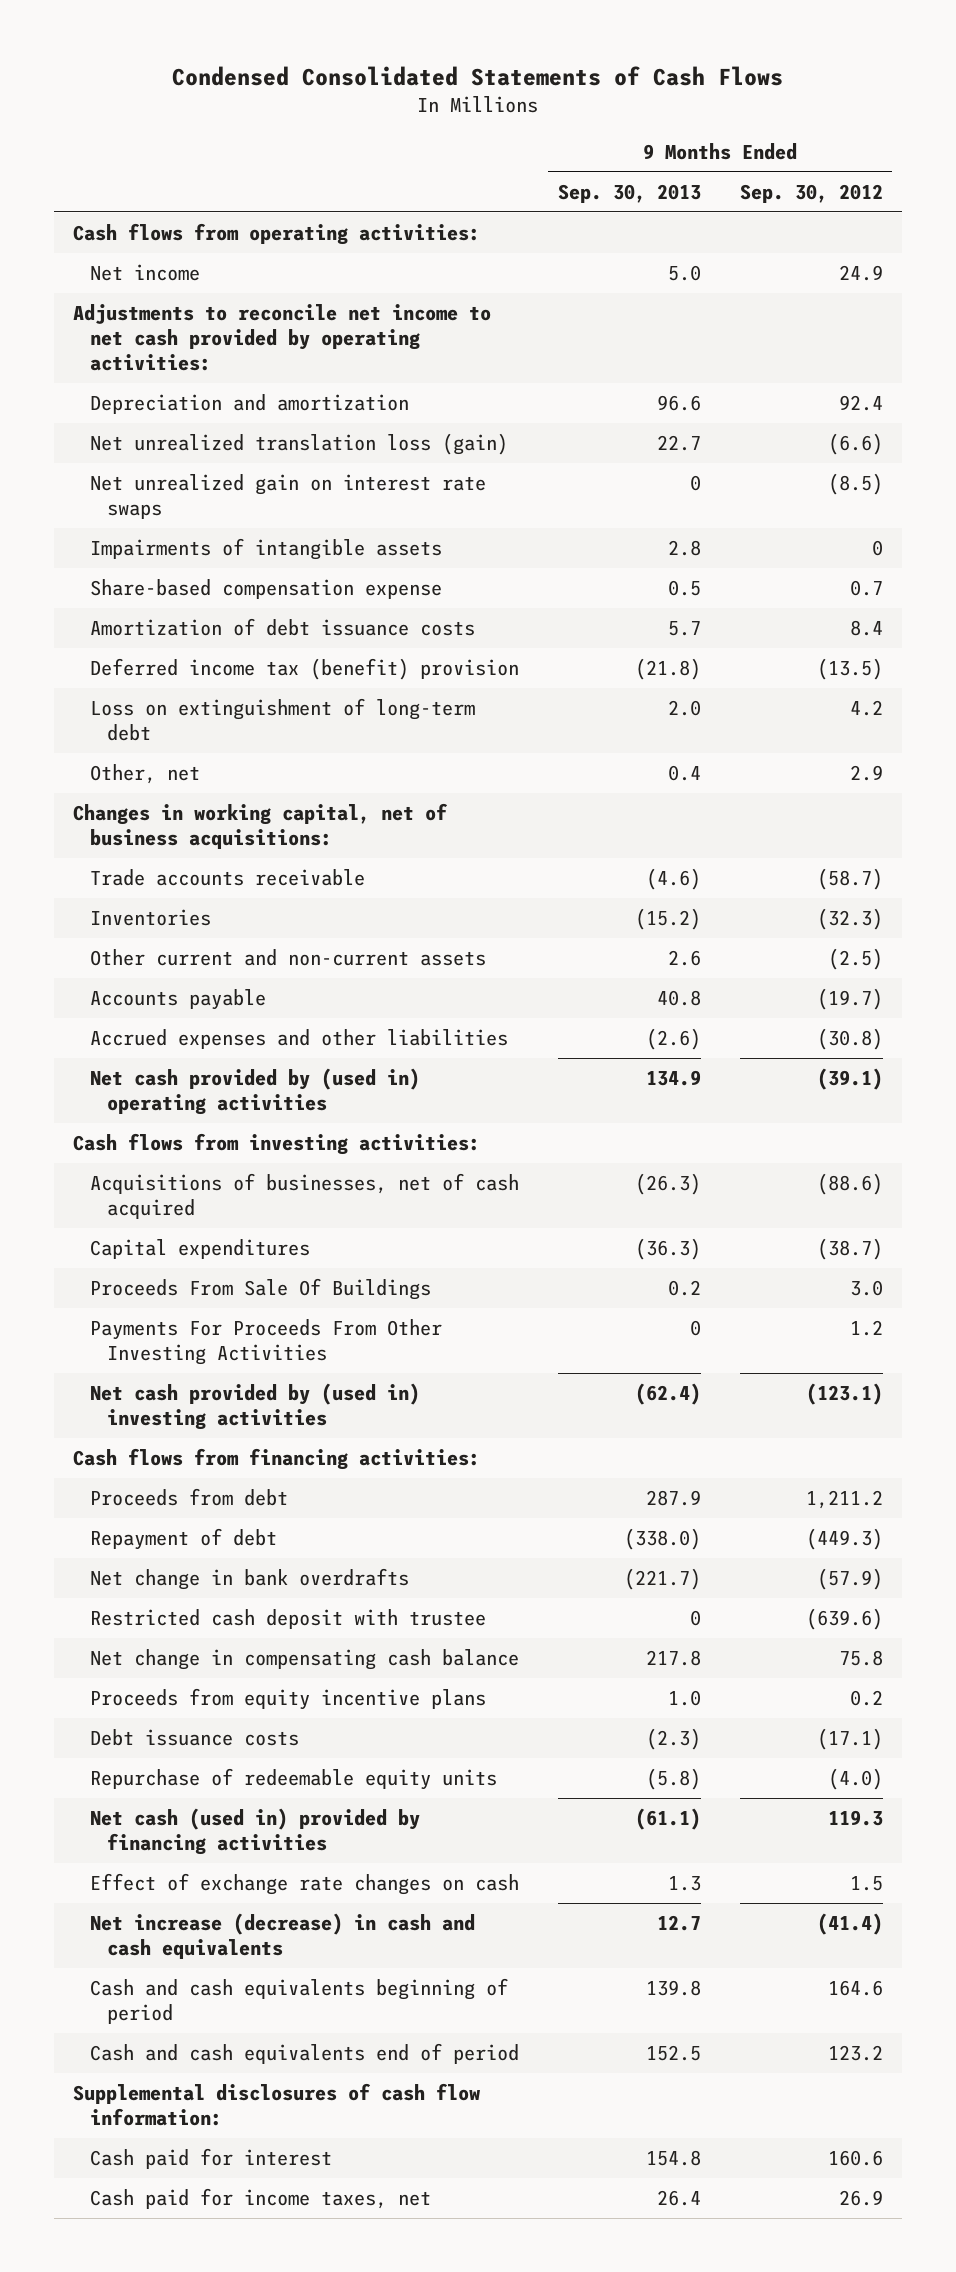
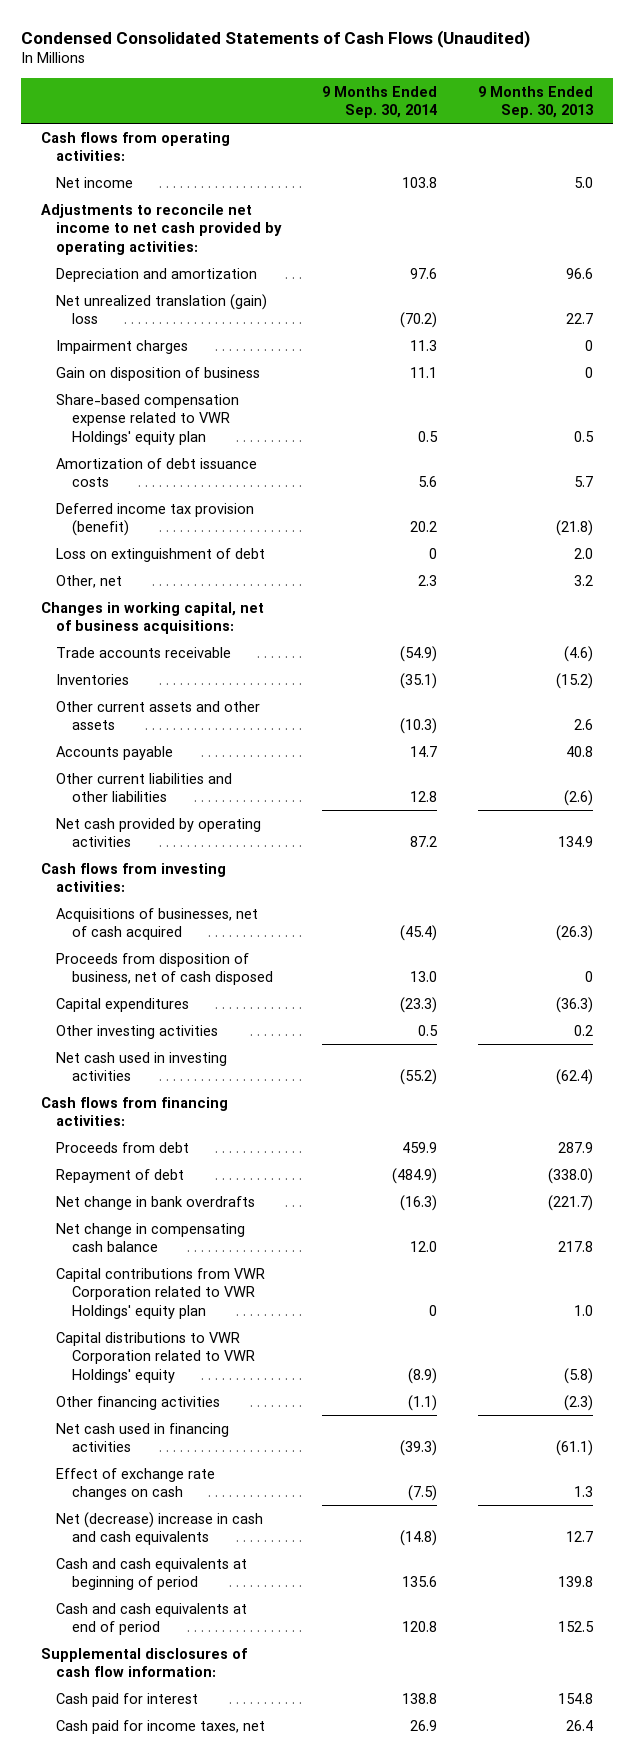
- Condensed Consolidated Statements of Cash Flows
+ Condensed Consolidated Statements of Cash Flows (Unaudited)
- | 9 Months Ended Sep. 30, 2013 | 9 Months Ended Sep. 30, 2012
+ | 9 Months Ended Sep. 30, 2014 | 9 Months Ended Sep. 30, 2013
- Net unrealized translation loss (gain) | 22.7 | (6.6)
- Net unrealized gain on interest rate swaps | 0 | (8.5)
- Impairments of intangible assets | 2.8 | 0
- Share-based compensation expense | 0.5 | 0.7
+ Net unrealized translation (gain) loss | (70.2) | 22.7
+ Impairment charges | 11.3 | 0
+ Gain on disposition of business | 11.1 | 0
+ Share-based compensation expense related to VWR Holdings' equity plan | 0.5 | 0.5
- Deferred income tax (benefit) provision | (21.8) | (13.5)
- Loss on extinguishment of long-term debt | 2.0 | 4.2
- Other, net | 0.4 | 2.9
+ Deferred income tax provision (benefit) | 20.2 | (21.8)
+ Loss on extinguishment of debt | 0 | 2.0
+ Other, net | 2.3 | 3.2
- Other current and non-current assets | 2.6 | (2.5)
+ Other current assets and other assets | (10.3) | 2.6
- Accrued expenses and other liabilities | (2.6) | (30.8)
- Net cash provided by (used in) operating activities | 134.9 | (39.1)
+ Other current liabilities and other liabilities | 12.8 | (2.6)
+ Net cash provided by operating activities | 87.2 | 134.9
+ Proceeds from disposition of business, net of cash disposed | 13.0 | 0
- Proceeds From Sale Of Buildings | 0.2 | 3.0
- Payments For Proceeds From Other Investing Activities | 0 | 1.2
- Net cash provided by (used in) investing activities | (62.4) | (123.1)
+ Other investing activities | 0.5 | 0.2
+ Net cash used in investing activities | (55.2) | (62.4)
- Restricted cash deposit with trustee | 0 | (639.6)
- Proceeds from equity incentive plans | 1.0 | 0.2
- Debt issuance costs | (2.3) | (17.1)
- Repurchase of redeemable equity units | (5.8) | (4.0)
- Net cash (used in) provided by financing activities | (61.1) | 119.3
+ Capital contributions from VWR Corporation related to VWR Holdings' equity plan | 0 | 1.0
+ Capital distributions to VWR Corporation related to VWR Holdings' equity | (8.9) | (5.8)
+ Other financing activities | (1.1) | (2.3)
+ Net cash used in financing activities | (39.3) | (61.1)
- Net increase (decrease) in cash and cash equivalents | 12.7 | (41.4)
- Cash and cash equivalents beginning of period | 139.8 | 164.6
- Cash and cash equivalents end of period | 152.5 | 123.2
+ Net (decrease) increase in cash and cash equivalents | (14.8) | 12.7
+ Cash and cash equivalents at beginning of period | 135.6 | 139.8
+ Cash and cash equivalents at end of period | 120.8 | 152.5

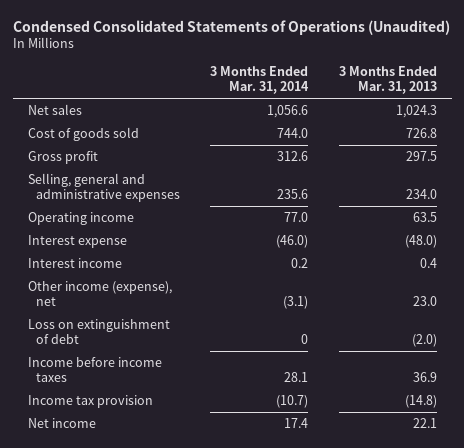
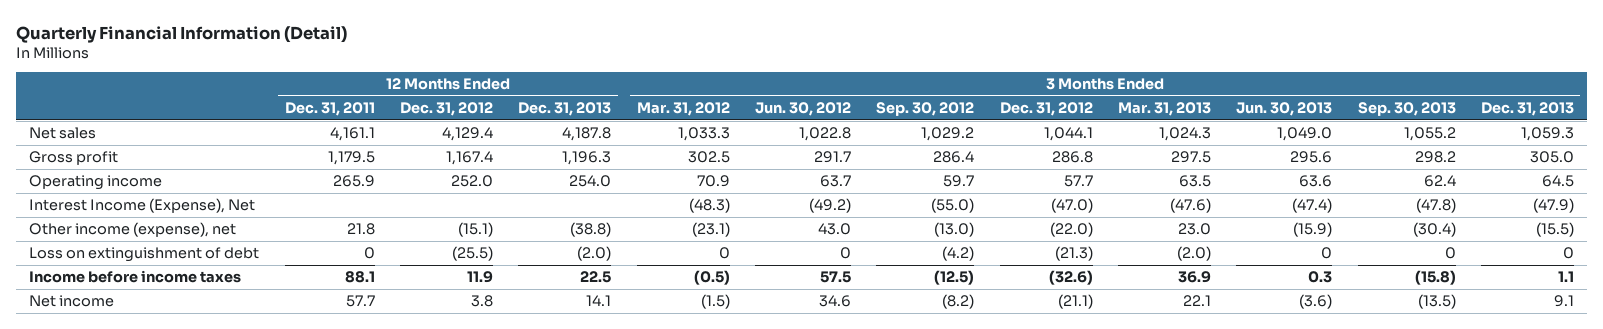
- Condensed Consolidated Statements of Operations (Unaudited)
+ Quarterly Financial Information (Detail)
- | 3 Months Ended Mar. 31, 2014 | 3 Months Ended Mar. 31, 2013
+ | 12 Months Ended Dec. 31, 2011 | 12 Months Ended Dec. 31, 2012 | 12 Months Ended Dec. 31, 2013 | 3 Months Ended Mar. 31, 2012 | 3 Months Ended Jun. 30, 2012 | 3 Months Ended Sep. 30, 2012 | 3 Months Ended Dec. 31, 2012 | 3 Months Ended Mar. 31, 2013 | 3 Months Ended Jun. 30, 2013 | 3 Months Ended Sep. 30, 2013 | 3 Months Ended Dec. 31, 2013
- Cost of goods sold | 744.0 | 726.8
- Selling, general and administrative expenses | 235.6 | 234.0
- Interest expense | (46.0) | (48.0)
- Interest income | 0.2 | 0.4
+ Interest Income (Expense), Net | | | | (48.3) | (49.2) | (55.0) | (47.0) | (47.6) | (47.4) | (47.8) | (47.9)
- Income tax provision | (10.7) | (14.8)

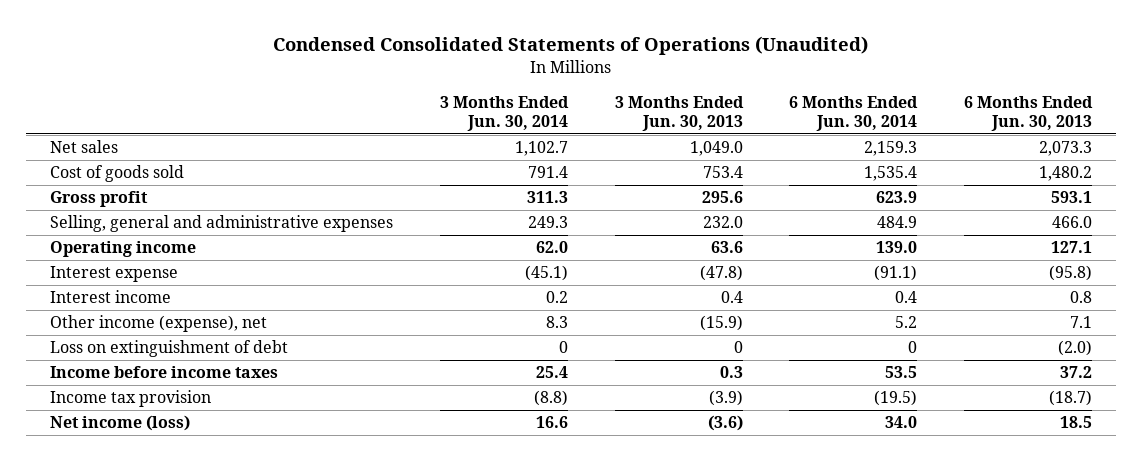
- Quarterly Financial Information (Detail)
+ Condensed Consolidated Statements of Operations (Unaudited)
- | 12 Months Ended Dec. 31, 2011 | 12 Months Ended Dec. 31, 2012 | 12 Months Ended Dec. 31, 2013 | 3 Months Ended Mar. 31, 2012 | 3 Months Ended Jun. 30, 2012 | 3 Months Ended Sep. 30, 2012 | 3 Months Ended Dec. 31, 2012 | 3 Months Ended Mar. 31, 2013 | 3 Months Ended Jun. 30, 2013 | 3 Months Ended Sep. 30, 2013 | 3 Months Ended Dec. 31, 2013
+ | 3 Months Ended Jun. 30, 2014 | 3 Months Ended Jun. 30, 2013 | 6 Months Ended Jun. 30, 2014 | 6 Months Ended Jun. 30, 2013
+ Cost of goods sold | 791.4 | 753.4 | 1,535.4 | 1,480.2
+ Selling, general and administrative expenses | 249.3 | 232.0 | 484.9 | 466.0
- Interest Income (Expense), Net | | | | (48.3) | (49.2) | (55.0) | (47.0) | (47.6) | (47.4) | (47.8) | (47.9)
+ Interest expense | (45.1) | (47.8) | (91.1) | (95.8)
+ Interest income | 0.2 | 0.4 | 0.4 | 0.8
- Net income | 57.7 | 3.8 | 14.1 | (1.5) | 34.6 | (8.2) | (21.1) | 22.1 | (3.6) | (13.5) | 9.1
+ Income tax provision | (8.8) | (3.9) | (19.5) | (18.7)
+ Net income (loss) | 16.6 | (3.6) | 34.0 | 18.5

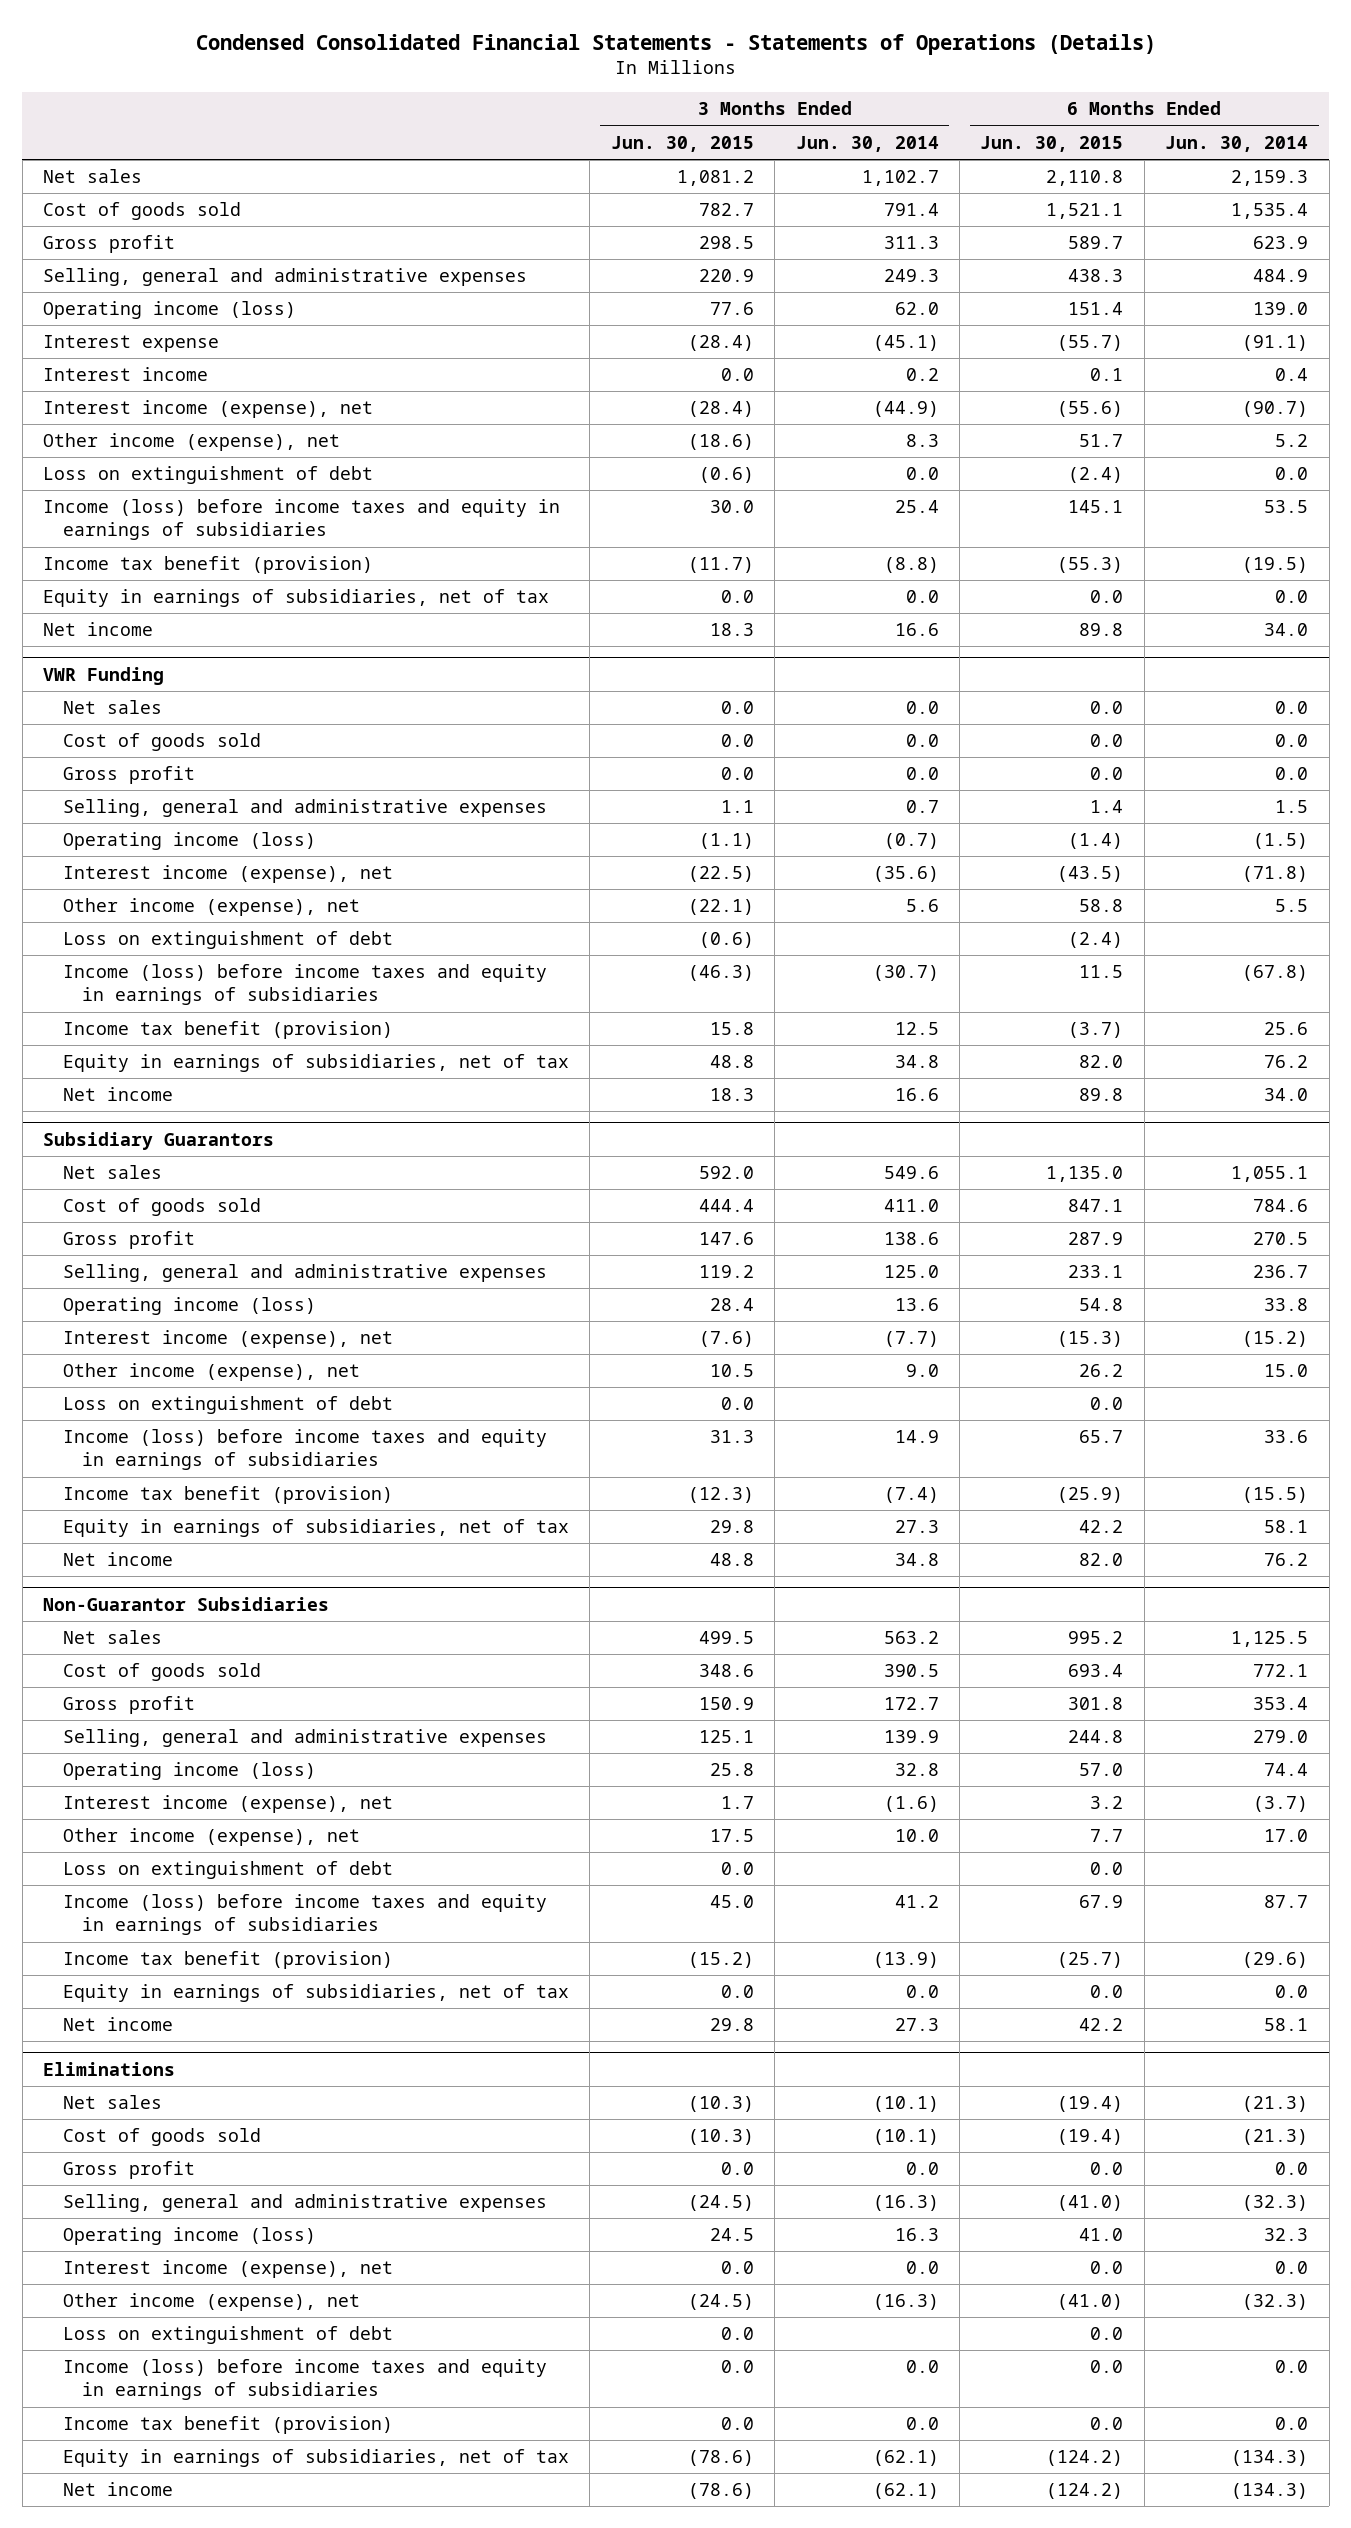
- Condensed Consolidated Statements of Operations (Unaudited)
+ Condensed Consolidated Financial Statements - Statements of Operations (Details)
- | 3 Months Ended Jun. 30, 2014 | 3 Months Ended Jun. 30, 2013 | 6 Months Ended Jun. 30, 2014 | 6 Months Ended Jun. 30, 2013
+ | 3 Months Ended Jun. 30, 2015 | 3 Months Ended Jun. 30, 2014 | 6 Months Ended Jun. 30, 2015 | 6 Months Ended Jun. 30, 2014
- Operating income | 62.0 | 63.6 | 139.0 | 127.1
+ Operating income (loss) | 77.6 | 62.0 | 151.4 | 139.0
+ Interest income (expense), net | (28.4) | (44.9) | (55.6) | (90.7)
- Loss on extinguishment of debt | 0 | 0 | 0 | (2.0)
- Income before income taxes | 25.4 | 0.3 | 53.5 | 37.2
- Income tax provision | (8.8) | (3.9) | (19.5) | (18.7)
- Net income (loss) | 16.6 | (3.6) | 34.0 | 18.5
+ Loss on extinguishment of debt | (0.6) | 0.0 | (2.4) | 0.0
+ Income (loss) before income taxes and equity in earnings of subsidiaries | 30.0 | 25.4 | 145.1 | 53.5
+ Income tax benefit (provision) | (11.7) | (8.8) | (55.3) | (19.5)
+ Equity in earnings of subsidiaries, net of tax | 0.0 | 0.0 | 0.0 | 0.0
+ Net income | 18.3 | 16.6 | 89.8 | 34.0
+ VWR Funding
+ Net sales | 0.0 | 0.0 | 0.0 | 0.0
+ Cost of goods sold | 0.0 | 0.0 | 0.0 | 0.0
+ Gross profit | 0.0 | 0.0 | 0.0 | 0.0
+ Selling, general and administrative expenses | 1.1 | 0.7 | 1.4 | 1.5
+ Operating income (loss) | (1.1) | (0.7) | (1.4) | (1.5)
+ Interest income (expense), net | (22.5) | (35.6) | (43.5) | (71.8)
+ Other income (expense), net | (22.1) | 5.6 | 58.8 | 5.5
+ Loss on extinguishment of debt | (0.6) | | (2.4) |
+ Income (loss) before income taxes and equity in earnings of subsidiaries | (46.3) | (30.7) | 11.5 | (67.8)
+ Income tax benefit (provision) | 15.8 | 12.5 | (3.7) | 25.6
+ Equity in earnings of subsidiaries, net of tax | 48.8 | 34.8 | 82.0 | 76.2
+ Net income | 18.3 | 16.6 | 89.8 | 34.0
+ Subsidiary Guarantors
+ Net sales | 592.0 | 549.6 | 1,135.0 | 1,055.1
+ Cost of goods sold | 444.4 | 411.0 | 847.1 | 784.6
+ Gross profit | 147.6 | 138.6 | 287.9 | 270.5
+ Selling, general and administrative expenses | 119.2 | 125.0 | 233.1 | 236.7
+ Operating income (loss) | 28.4 | 13.6 | 54.8 | 33.8
+ Interest income (expense), net | (7.6) | (7.7) | (15.3) | (15.2)
+ Other income (expense), net | 10.5 | 9.0 | 26.2 | 15.0
+ Loss on extinguishment of debt | 0.0 | | 0.0 |
+ Income (loss) before income taxes and equity in earnings of subsidiaries | 31.3 | 14.9 | 65.7 | 33.6
+ Income tax benefit (provision) | (12.3) | (7.4) | (25.9) | (15.5)
+ Equity in earnings of subsidiaries, net of tax | 29.8 | 27.3 | 42.2 | 58.1
+ Net income | 48.8 | 34.8 | 82.0 | 76.2
+ Non-Guarantor Subsidiaries
+ Net sales | 499.5 | 563.2 | 995.2 | 1,125.5
+ Cost of goods sold | 348.6 | 390.5 | 693.4 | 772.1
+ Gross profit | 150.9 | 172.7 | 301.8 | 353.4
+ Selling, general and administrative expenses | 125.1 | 139.9 | 244.8 | 279.0
+ Operating income (loss) | 25.8 | 32.8 | 57.0 | 74.4
+ Interest income (expense), net | 1.7 | (1.6) | 3.2 | (3.7)
+ Other income (expense), net | 17.5 | 10.0 | 7.7 | 17.0
+ Loss on extinguishment of debt | 0.0 | | 0.0 |
+ Income (loss) before income taxes and equity in earnings of subsidiaries | 45.0 | 41.2 | 67.9 | 87.7
+ Income tax benefit (provision) | (15.2) | (13.9) | (25.7) | (29.6)
+ Equity in earnings of subsidiaries, net of tax | 0.0 | 0.0 | 0.0 | 0.0
+ Net income | 29.8 | 27.3 | 42.2 | 58.1
+ Eliminations
+ Net sales | (10.3) | (10.1) | (19.4) | (21.3)
+ Cost of goods sold | (10.3) | (10.1) | (19.4) | (21.3)
+ Gross profit | 0.0 | 0.0 | 0.0 | 0.0
+ Selling, general and administrative expenses | (24.5) | (16.3) | (41.0) | (32.3)
+ Operating income (loss) | 24.5 | 16.3 | 41.0 | 32.3
+ Interest income (expense), net | 0.0 | 0.0 | 0.0 | 0.0
+ Other income (expense), net | (24.5) | (16.3) | (41.0) | (32.3)
+ Loss on extinguishment of debt | 0.0 | | 0.0 |
+ Income (loss) before income taxes and equity in earnings of subsidiaries | 0.0 | 0.0 | 0.0 | 0.0
+ Income tax benefit (provision) | 0.0 | 0.0 | 0.0 | 0.0
+ Equity in earnings of subsidiaries, net of tax | (78.6) | (62.1) | (124.2) | (134.3)
+ Net income | (78.6) | (62.1) | (124.2) | (134.3)

